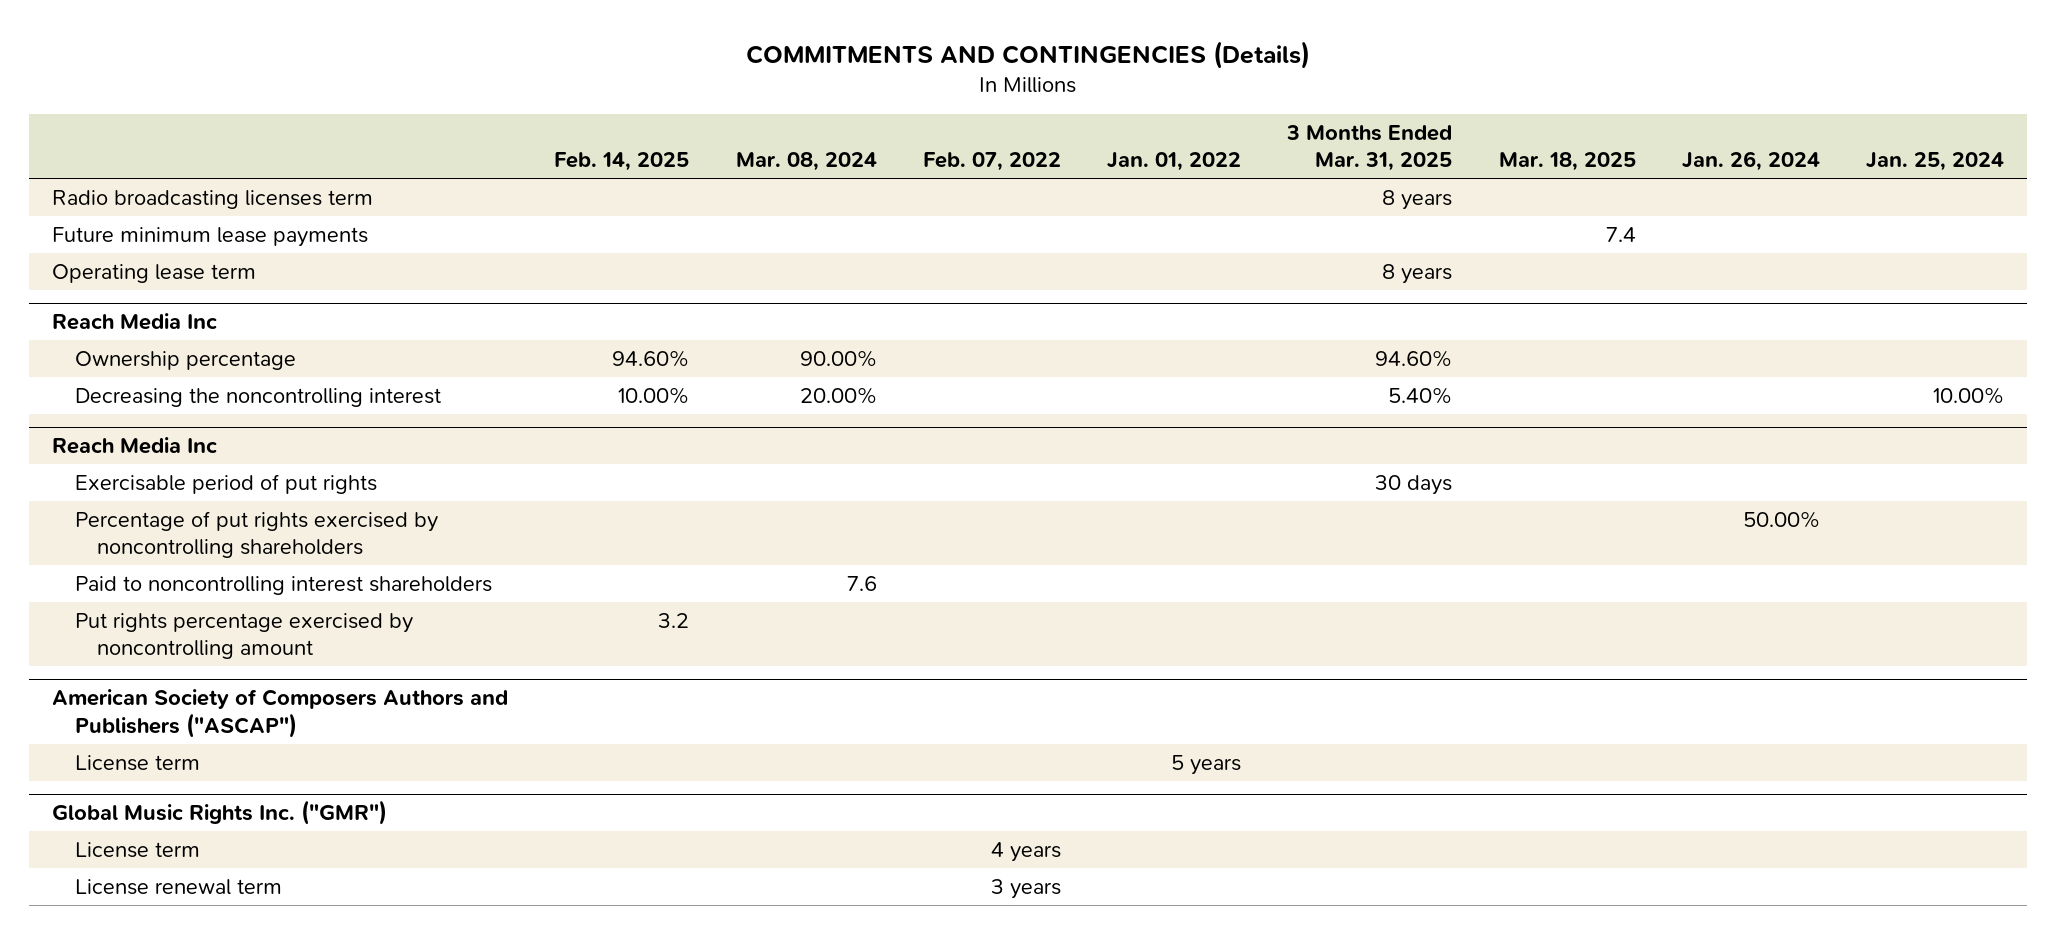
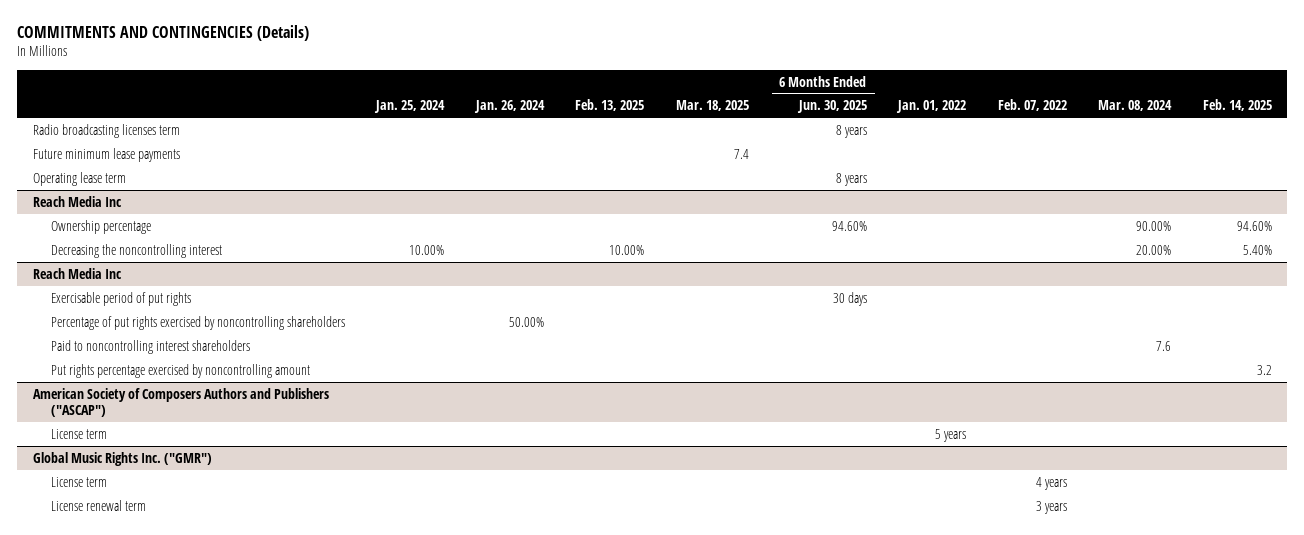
- | Feb. 14, 2025 | Mar. 08, 2024 | Feb. 07, 2022 | Jan. 01, 2022 | 3 Months Ended Mar. 31, 2025 | Mar. 18, 2025 | Jan. 26, 2024 | Jan. 25, 2024
+ | Jan. 25, 2024 | Jan. 26, 2024 | Feb. 13, 2025 | Mar. 18, 2025 | 6 Months Ended Jun. 30, 2025 | Jan. 01, 2022 | Feb. 07, 2022 | Mar. 08, 2024 | Feb. 14, 2025
@ Reach Media Inc
- Decreasing the noncontrolling interest | 10.00% | 20.00% | | | 5.40% | | | 10.00%
+ Decreasing the noncontrolling interest | 10.00% | | 10.00% | | | | | 20.00% | 5.40%

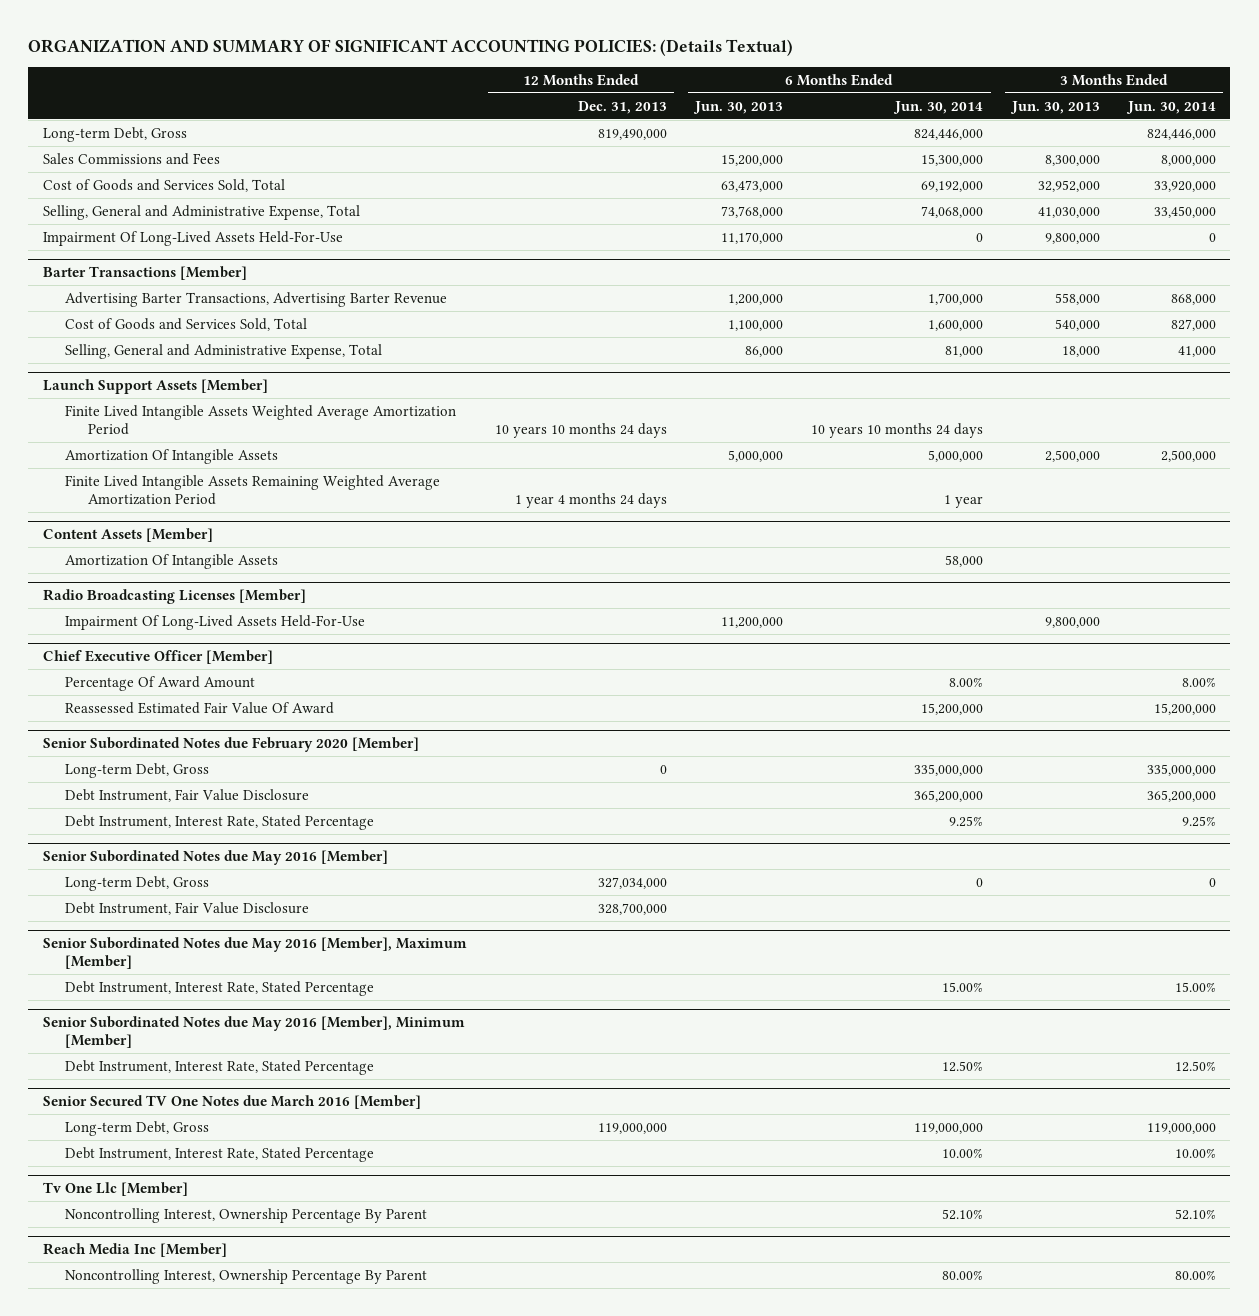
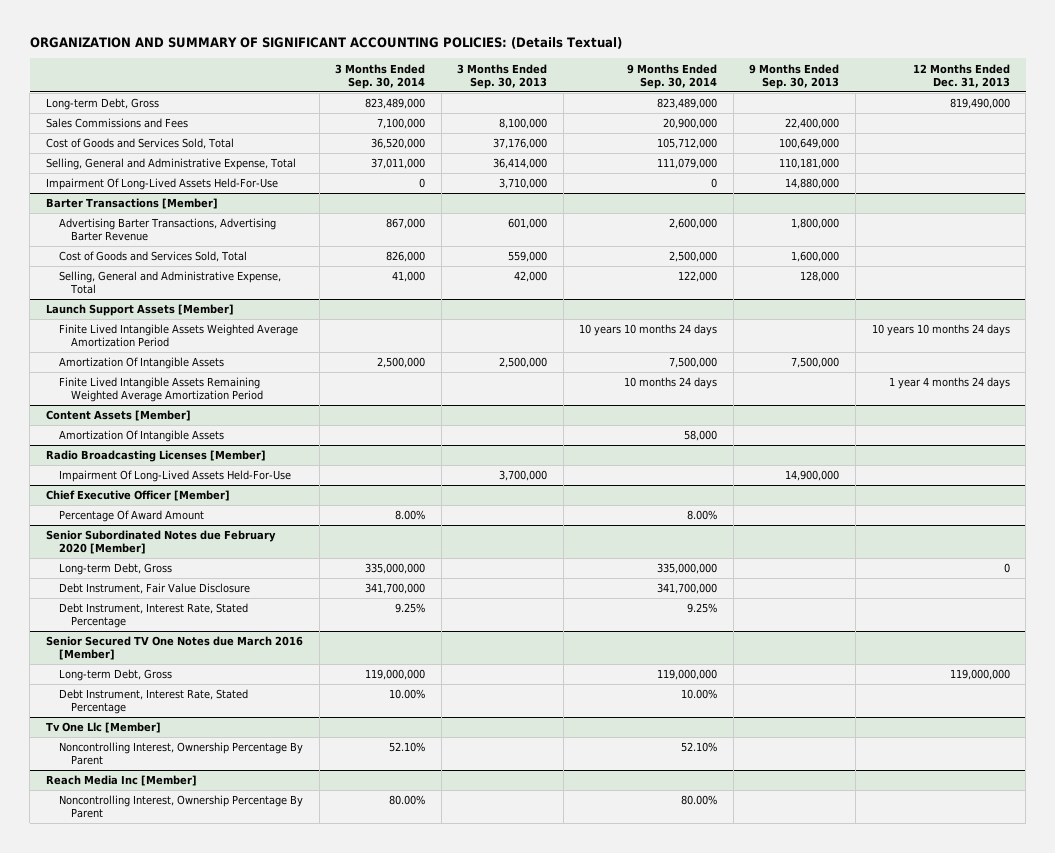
- | 12 Months Ended Dec. 31, 2013 | 6 Months Ended Jun. 30, 2013 | 6 Months Ended Jun. 30, 2014 | 3 Months Ended Jun. 30, 2013 | 3 Months Ended Jun. 30, 2014
+ | 3 Months Ended Sep. 30, 2014 | 3 Months Ended Sep. 30, 2013 | 9 Months Ended Sep. 30, 2014 | 9 Months Ended Sep. 30, 2013 | 12 Months Ended Dec. 31, 2013
@ Chief Executive Officer [Member]
- Reassessed Estimated Fair Value Of Award | | | 15,200,000 | | 15,200,000
- Senior Subordinated Notes due May 2016 [Member]
- Long-term Debt, Gross | 327,034,000 | | 0 | | 0
- Debt Instrument, Fair Value Disclosure | 328,700,000 | | | |
- Senior Subordinated Notes due May 2016 [Member], Maximum [Member]
- Debt Instrument, Interest Rate, Stated Percentage | | | 15.00% | | 15.00%
- Senior Subordinated Notes due May 2016 [Member], Minimum [Member]
- Debt Instrument, Interest Rate, Stated Percentage | | | 12.50% | | 12.50%

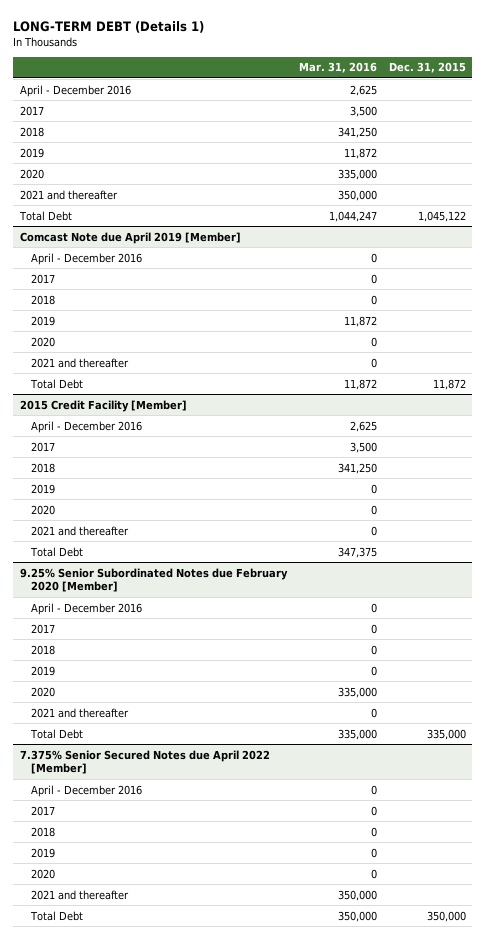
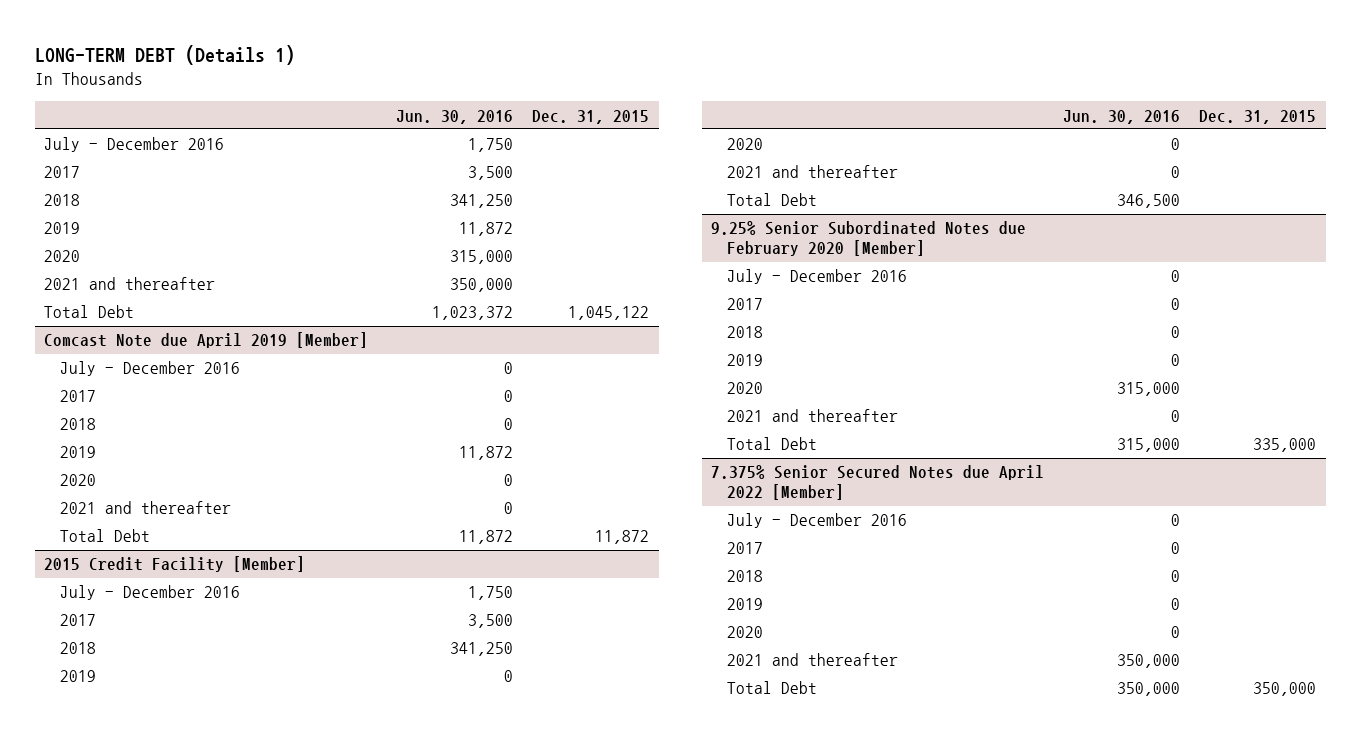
- | Mar. 31, 2016 | Dec. 31, 2015
+ | Jun. 30, 2016 | Dec. 31, 2015
- April - December 2016 | 2,625 |
+ July - December 2016 | 1,750 |
@ Comcast Note due April 2019 [Member]
- April - December 2016 | 0 |
+ July - December 2016 | 0 |
@ 2015 Credit Facility [Member]
- April - December 2016 | 2,625 |
+ July - December 2016 | 1,750 |
@ 9.25% Senior Subordinated Notes due February 2020 [Member]
- April - December 2016 | 0 |
+ July - December 2016 | 0 |
@ 7.375% Senior Secured Notes due April 2022 [Member]
- April - December 2016 | 0 |
+ July - December 2016 | 0 |

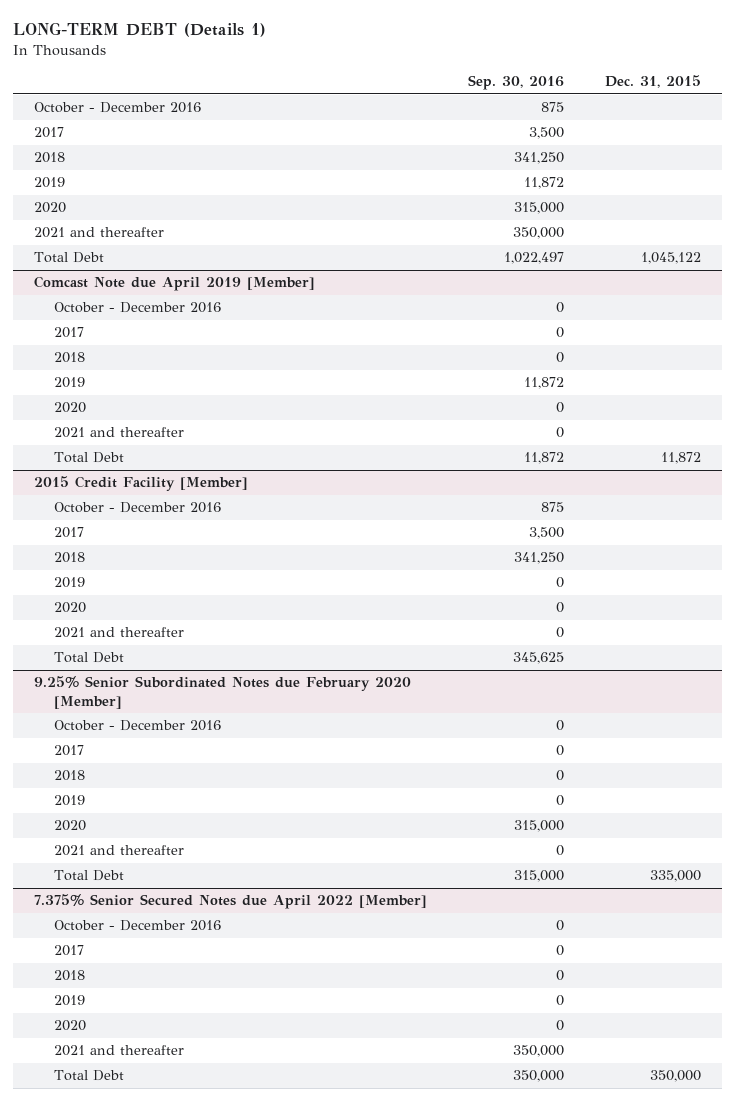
- | Jun. 30, 2016 | Dec. 31, 2015
+ | Sep. 30, 2016 | Dec. 31, 2015
- July - December 2016 | 1,750 |
+ October - December 2016 | 875 |
@ Comcast Note due April 2019 [Member]
- July - December 2016 | 0 |
+ October - December 2016 | 0 |
@ 2015 Credit Facility [Member]
- July - December 2016 | 1,750 |
+ October - December 2016 | 875 |
@ 9.25% Senior Subordinated Notes due February 2020 [Member]
- July - December 2016 | 0 |
+ October - December 2016 | 0 |
@ 7.375% Senior Secured Notes due April 2022 [Member]
- July - December 2016 | 0 |
+ October - December 2016 | 0 |

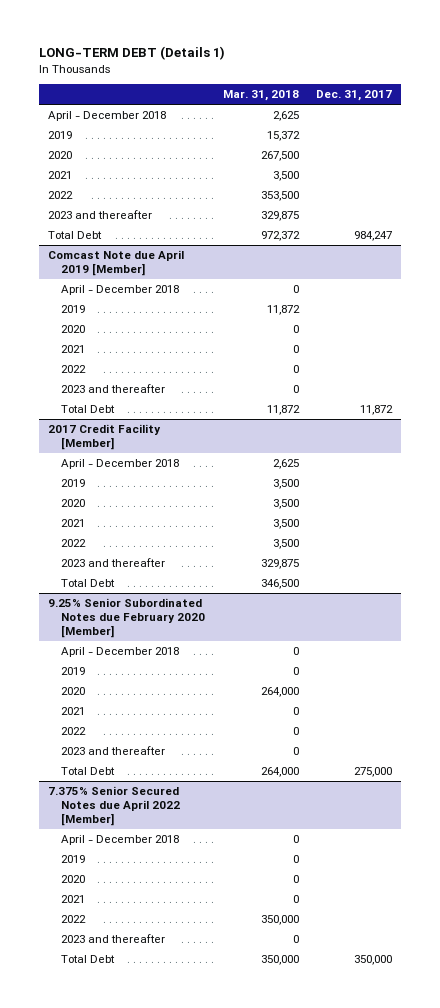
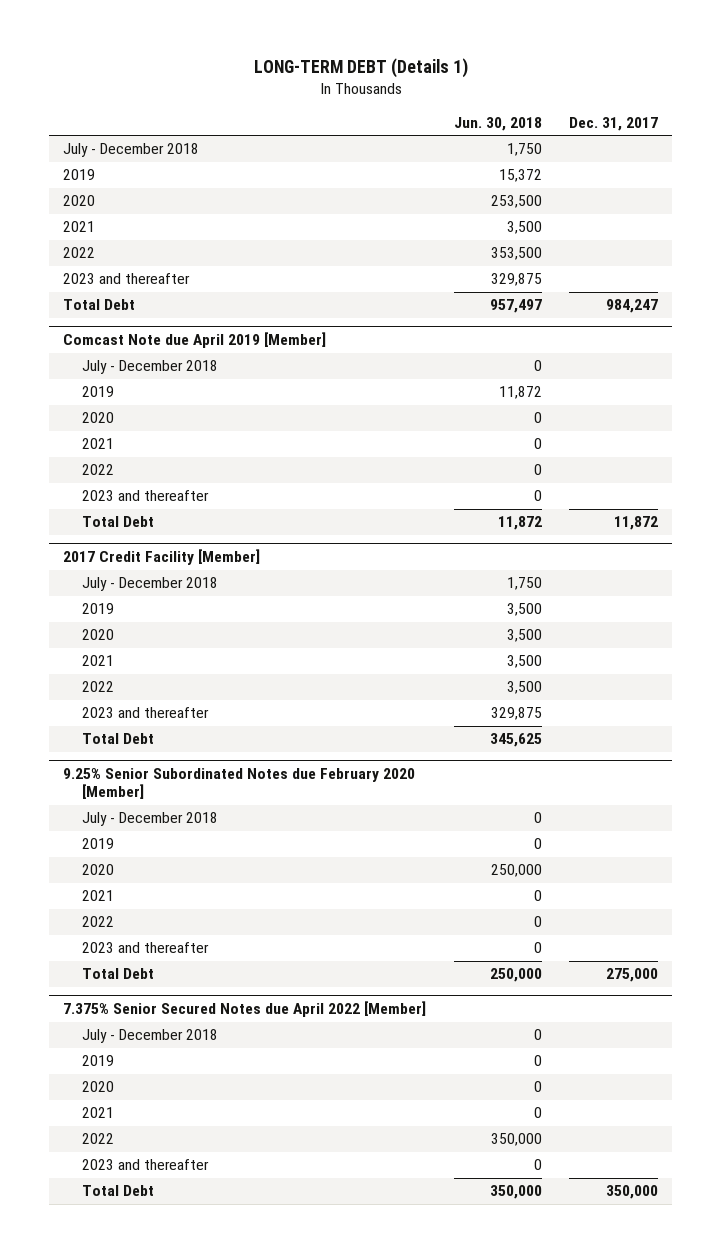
- | Mar. 31, 2018 | Dec. 31, 2017
+ | Jun. 30, 2018 | Dec. 31, 2017
- April - December 2018 | 2,625 |
+ July - December 2018 | 1,750 |
@ Comcast Note due April 2019 [Member]
- April - December 2018 | 0 |
+ July - December 2018 | 0 |
@ 2017 Credit Facility [Member]
- April - December 2018 | 2,625 |
+ July - December 2018 | 1,750 |
@ 9.25% Senior Subordinated Notes due February 2020 [Member]
- April - December 2018 | 0 |
+ July - December 2018 | 0 |
@ 7.375% Senior Secured Notes due April 2022 [Member]
- April - December 2018 | 0 |
+ July - December 2018 | 0 |

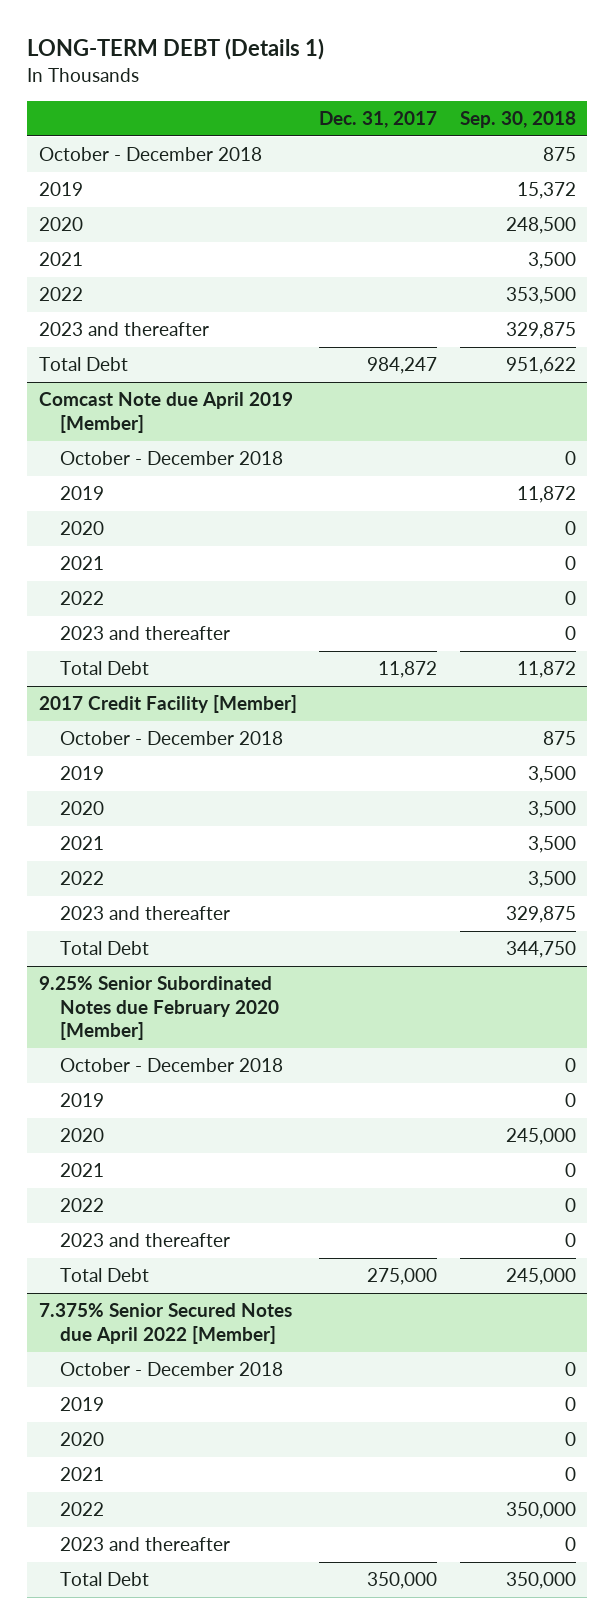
- | Jun. 30, 2018 | Dec. 31, 2017
+ | Dec. 31, 2017 | Sep. 30, 2018
- July - December 2018 | 1,750 |
+ October - December 2018 | | 875
@ Comcast Note due April 2019 [Member]
- July - December 2018 | 0 |
+ October - December 2018 | | 0
@ 2017 Credit Facility [Member]
- July - December 2018 | 1,750 |
+ October - December 2018 | | 875
@ 9.25% Senior Subordinated Notes due February 2020 [Member]
- July - December 2018 | 0 |
+ October - December 2018 | | 0
@ 7.375% Senior Secured Notes due April 2022 [Member]
- July - December 2018 | 0 |
+ October - December 2018 | | 0

